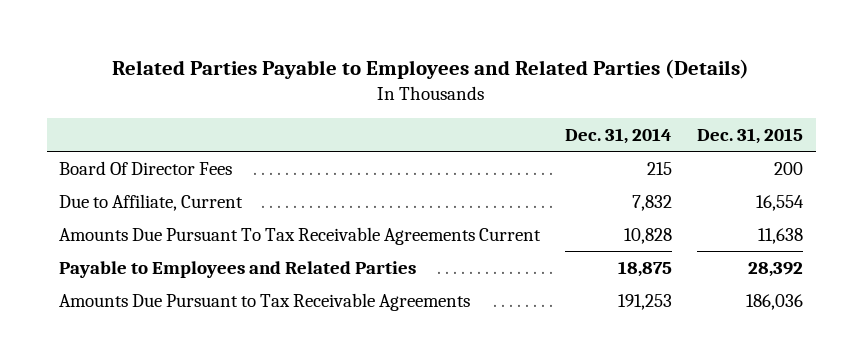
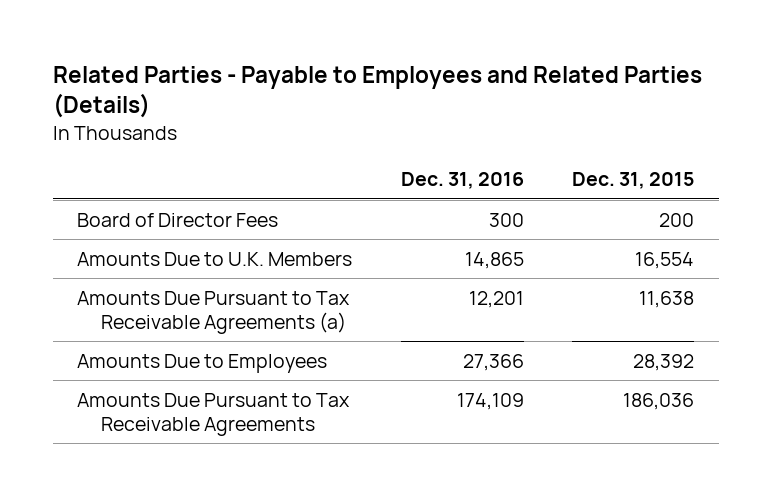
- Related Parties Payable to Employees and Related Parties (Details)
+ Related Parties - Payable to Employees and Related Parties (Details)
- | Dec. 31, 2014 | Dec. 31, 2015
+ | Dec. 31, 2016 | Dec. 31, 2015
- Board Of Director Fees | 215 | 200
- Due to Affiliate, Current | 7,832 | 16,554
- Amounts Due Pursuant To Tax Receivable Agreements Current | 10,828 | 11,638
- Payable to Employees and Related Parties | 18,875 | 28,392
+ Board of Director Fees | 300 | 200
+ Amounts Due to U.K. Members | 14,865 | 16,554
+ Amounts Due Pursuant to Tax Receivable Agreements (a) | 12,201 | 11,638
+ Amounts Due to Employees | 27,366 | 28,392

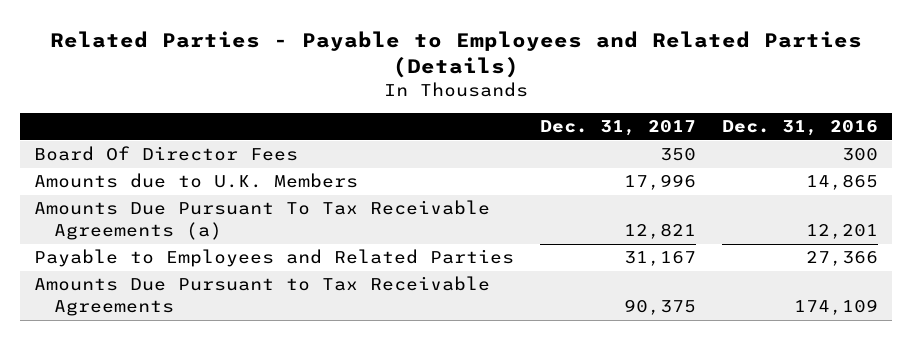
- | Dec. 31, 2016 | Dec. 31, 2015
+ | Dec. 31, 2017 | Dec. 31, 2016
- Board of Director Fees | 300 | 200
- Amounts Due to U.K. Members | 14,865 | 16,554
- Amounts Due Pursuant to Tax Receivable Agreements (a) | 12,201 | 11,638
- Amounts Due to Employees | 27,366 | 28,392
+ Board Of Director Fees | 350 | 300
+ Amounts due to U.K. Members | 17,996 | 14,865
+ Amounts Due Pursuant To Tax Receivable Agreements (a) | 12,821 | 12,201
+ Payable to Employees and Related Parties | 31,167 | 27,366

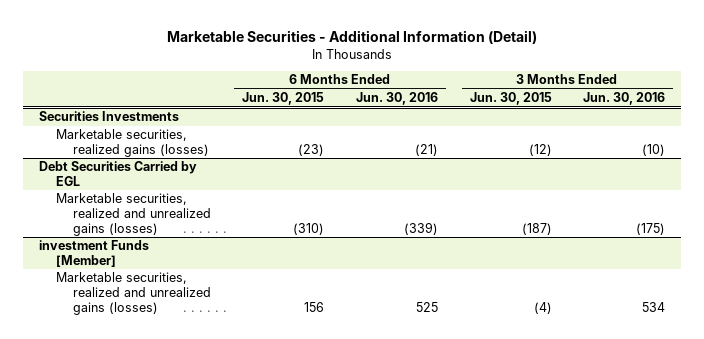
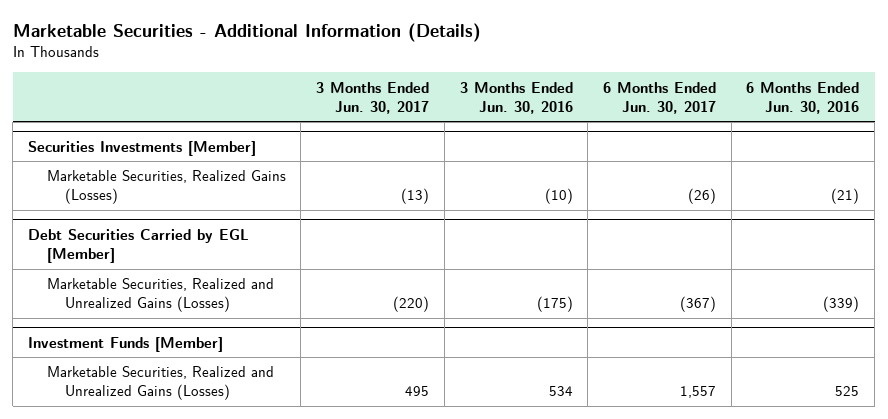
- Marketable Securities - Additional Information (Detail)
+ Marketable Securities - Additional Information (Details)
- | 6 Months Ended Jun. 30, 2015 | 6 Months Ended Jun. 30, 2016 | 3 Months Ended Jun. 30, 2015 | 3 Months Ended Jun. 30, 2016
+ | 3 Months Ended Jun. 30, 2017 | 3 Months Ended Jun. 30, 2016 | 6 Months Ended Jun. 30, 2017 | 6 Months Ended Jun. 30, 2016
- Securities Investments
- Marketable securities, realized gains (losses) | (23) | (21) | (12) | (10)
- Debt Securities Carried by EGL
- Marketable securities, realized and unrealized gains (losses) | (310) | (339) | (187) | (175)
- investment Funds [Member]
- Marketable securities, realized and unrealized gains (losses) | 156 | 525 | (4) | 534
+ Securities Investments [Member]
+ Marketable Securities, Realized Gains (Losses) | (13) | (10) | (26) | (21)
+ Debt Securities Carried by EGL [Member]
+ Marketable Securities, Realized and Unrealized Gains (Losses) | (220) | (175) | (367) | (339)
+ Investment Funds [Member]
+ Marketable Securities, Realized and Unrealized Gains (Losses) | 495 | 534 | 1,557 | 525

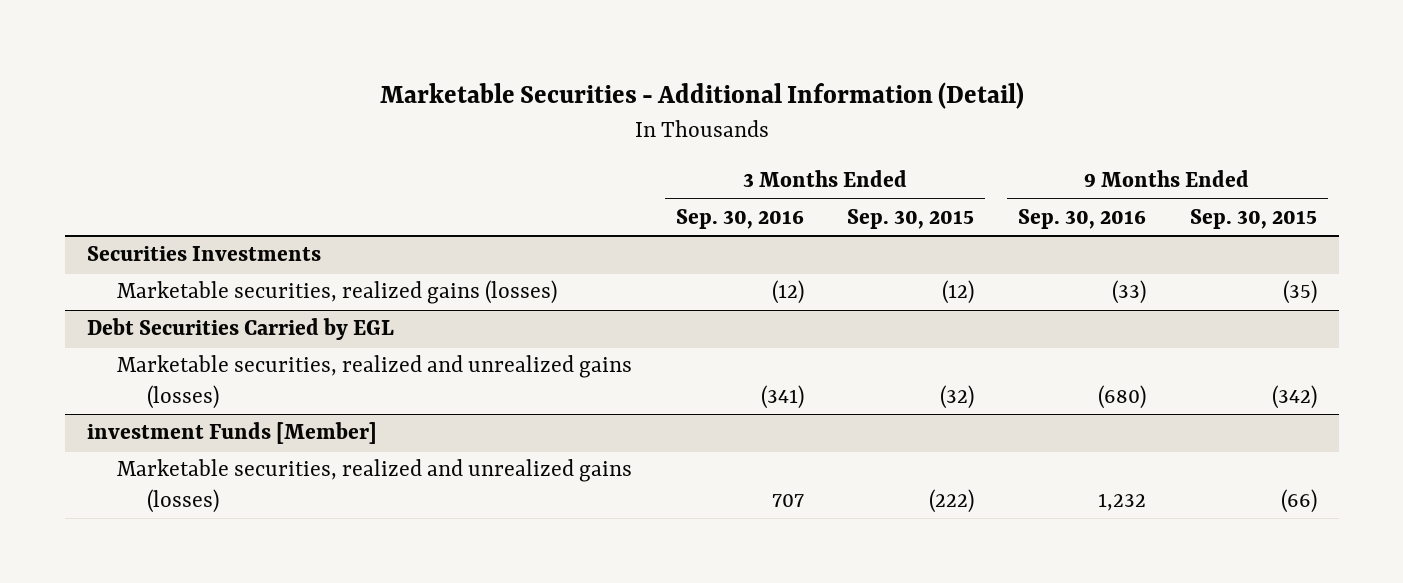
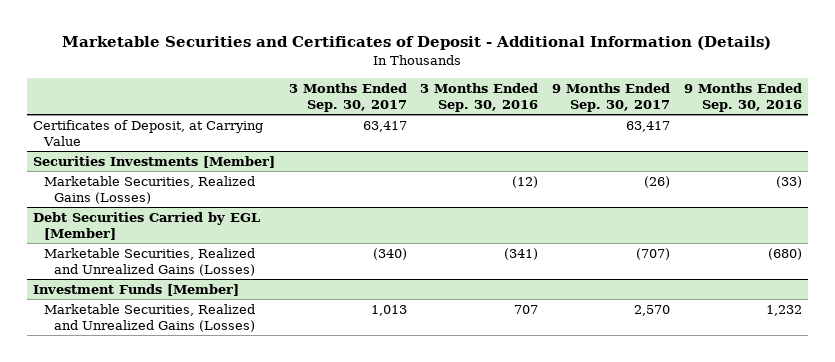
- Marketable Securities - Additional Information (Detail)
+ Marketable Securities and Certificates of Deposit - Additional Information (Details)
- | 3 Months Ended Sep. 30, 2016 | 3 Months Ended Sep. 30, 2015 | 9 Months Ended Sep. 30, 2016 | 9 Months Ended Sep. 30, 2015
+ | 3 Months Ended Sep. 30, 2017 | 3 Months Ended Sep. 30, 2016 | 9 Months Ended Sep. 30, 2017 | 9 Months Ended Sep. 30, 2016
- Securities Investments
- Marketable securities, realized gains (losses) | (12) | (12) | (33) | (35)
- Debt Securities Carried by EGL
- Marketable securities, realized and unrealized gains (losses) | (341) | (32) | (680) | (342)
- investment Funds [Member]
- Marketable securities, realized and unrealized gains (losses) | 707 | (222) | 1,232 | (66)
+ Certificates of Deposit, at Carrying Value | 63,417 | | 63,417 |
+ Securities Investments [Member]
+ Marketable Securities, Realized Gains (Losses) | | (12) | (26) | (33)
+ Debt Securities Carried by EGL [Member]
+ Marketable Securities, Realized and Unrealized Gains (Losses) | (340) | (341) | (707) | (680)
+ Investment Funds [Member]
+ Marketable Securities, Realized and Unrealized Gains (Losses) | 1,013 | 707 | 2,570 | 1,232

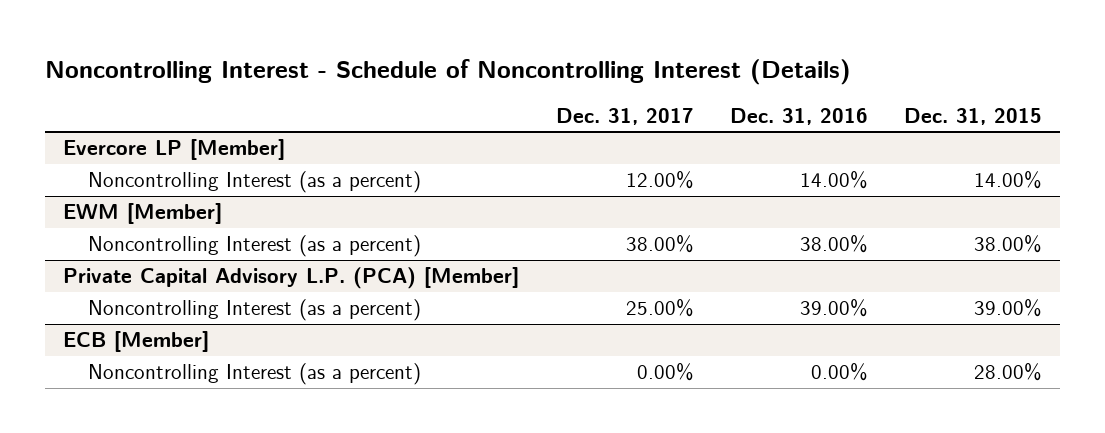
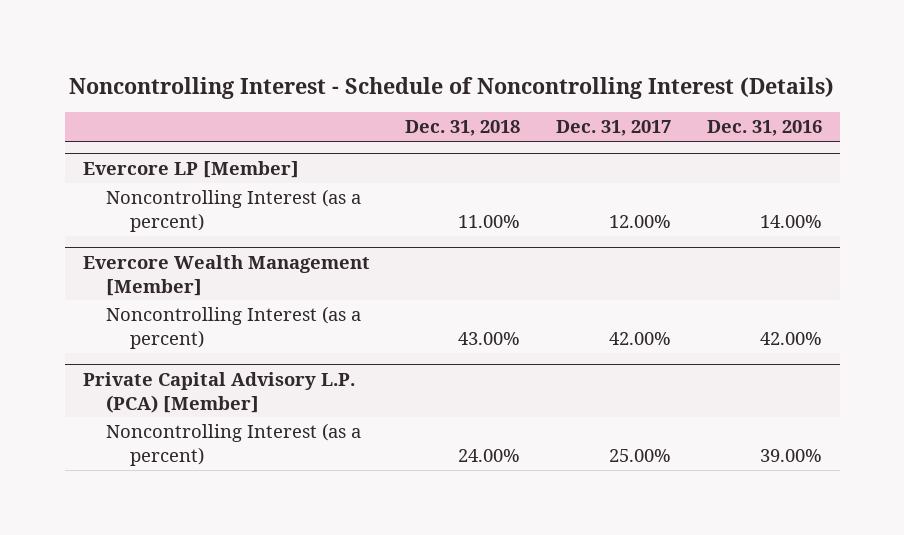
- | Dec. 31, 2017 | Dec. 31, 2016 | Dec. 31, 2015
+ | Dec. 31, 2018 | Dec. 31, 2017 | Dec. 31, 2016
- EWM [Member]
- Noncontrolling Interest (as a percent) | 38.00% | 38.00% | 38.00%
+ Evercore Wealth Management [Member]
+ Noncontrolling Interest (as a percent) | 43.00% | 42.00% | 42.00%
- ECB [Member]
- Noncontrolling Interest (as a percent) | 0.00% | 0.00% | 28.00%

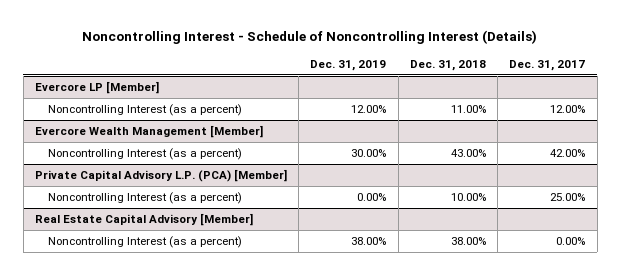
- | Dec. 31, 2018 | Dec. 31, 2017 | Dec. 31, 2016
+ | Dec. 31, 2019 | Dec. 31, 2018 | Dec. 31, 2017
@ Private Capital Advisory L.P. (PCA) [Member]
- Noncontrolling Interest (as a percent) | 24.00% | 25.00% | 39.00%
+ Noncontrolling Interest (as a percent) | 0.00% | 10.00% | 25.00%
+ Real Estate Capital Advisory [Member]
+ Noncontrolling Interest (as a percent) | 38.00% | 38.00% | 0.00%

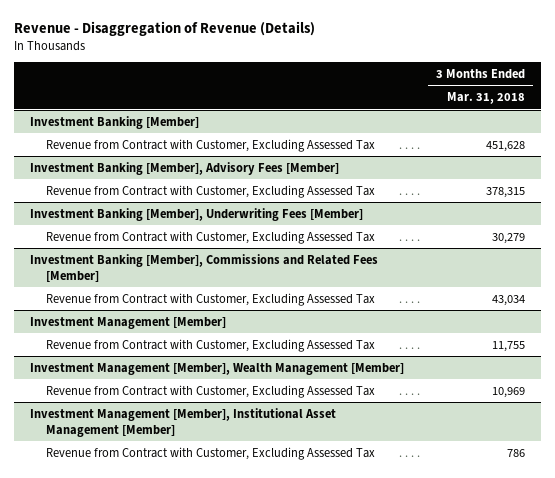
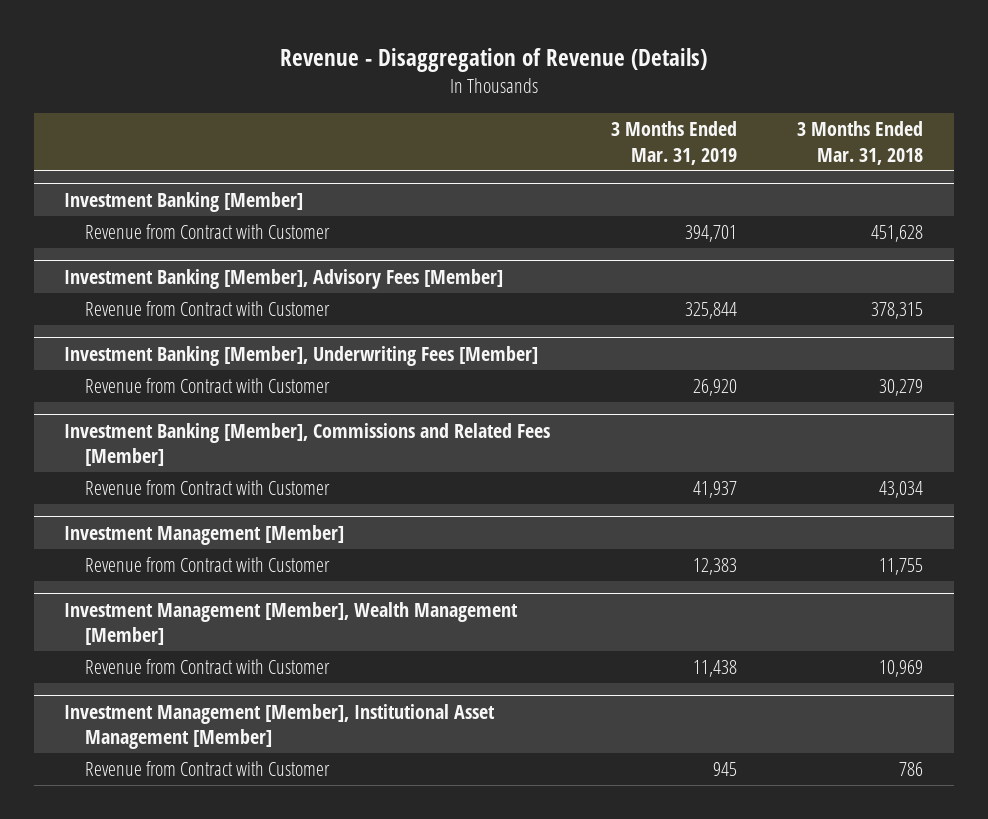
- | 3 Months Ended Mar. 31, 2018
+ | 3 Months Ended Mar. 31, 2019 | 3 Months Ended Mar. 31, 2018
@ Investment Banking [Member]
- Revenue from Contract with Customer, Excluding Assessed Tax | 451,628
+ Revenue from Contract with Customer | 394,701 | 451,628
@ Investment Banking [Member], Advisory Fees [Member]
- Revenue from Contract with Customer, Excluding Assessed Tax | 378,315
+ Revenue from Contract with Customer | 325,844 | 378,315
@ Investment Banking [Member], Underwriting Fees [Member]
- Revenue from Contract with Customer, Excluding Assessed Tax | 30,279
+ Revenue from Contract with Customer | 26,920 | 30,279
@ Investment Banking [Member], Commissions and Related Fees [Member]
- Revenue from Contract with Customer, Excluding Assessed Tax | 43,034
+ Revenue from Contract with Customer | 41,937 | 43,034
@ Investment Management [Member]
- Revenue from Contract with Customer, Excluding Assessed Tax | 11,755
+ Revenue from Contract with Customer | 12,383 | 11,755
@ Investment Management [Member], Wealth Management [Member]
- Revenue from Contract with Customer, Excluding Assessed Tax | 10,969
+ Revenue from Contract with Customer | 11,438 | 10,969
@ Investment Management [Member], Institutional Asset Management [Member]
- Revenue from Contract with Customer, Excluding Assessed Tax | 786
+ Revenue from Contract with Customer | 945 | 786

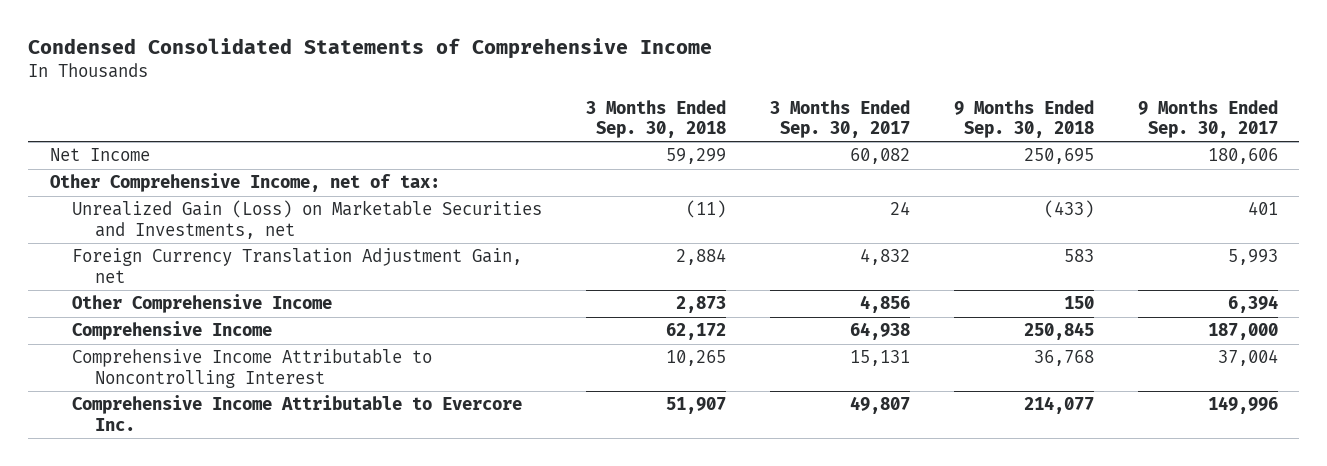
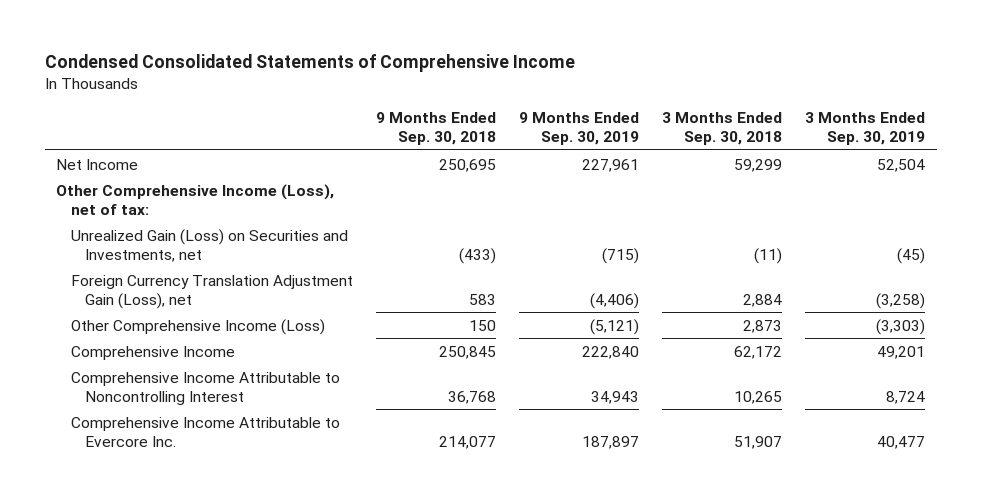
- | 3 Months Ended Sep. 30, 2018 | 3 Months Ended Sep. 30, 2017 | 9 Months Ended Sep. 30, 2018 | 9 Months Ended Sep. 30, 2017
+ | 9 Months Ended Sep. 30, 2018 | 9 Months Ended Sep. 30, 2019 | 3 Months Ended Sep. 30, 2018 | 3 Months Ended Sep. 30, 2019
- Other Comprehensive Income, net of tax:
- Unrealized Gain (Loss) on Marketable Securities and Investments, net | (11) | 24 | (433) | 401
- Foreign Currency Translation Adjustment Gain, net | 2,884 | 4,832 | 583 | 5,993
- Other Comprehensive Income | 2,873 | 4,856 | 150 | 6,394
+ Other Comprehensive Income (Loss), net of tax:
+ Unrealized Gain (Loss) on Securities and Investments, net | (433) | (715) | (11) | (45)
+ Foreign Currency Translation Adjustment Gain (Loss), net | 583 | (4,406) | 2,884 | (3,258)
+ Other Comprehensive Income (Loss) | 150 | (5,121) | 2,873 | (3,303)

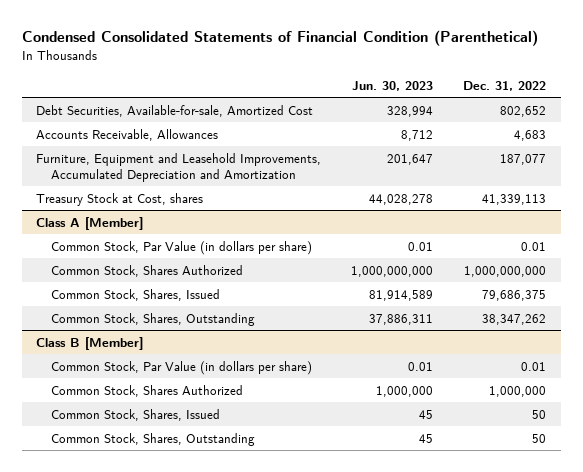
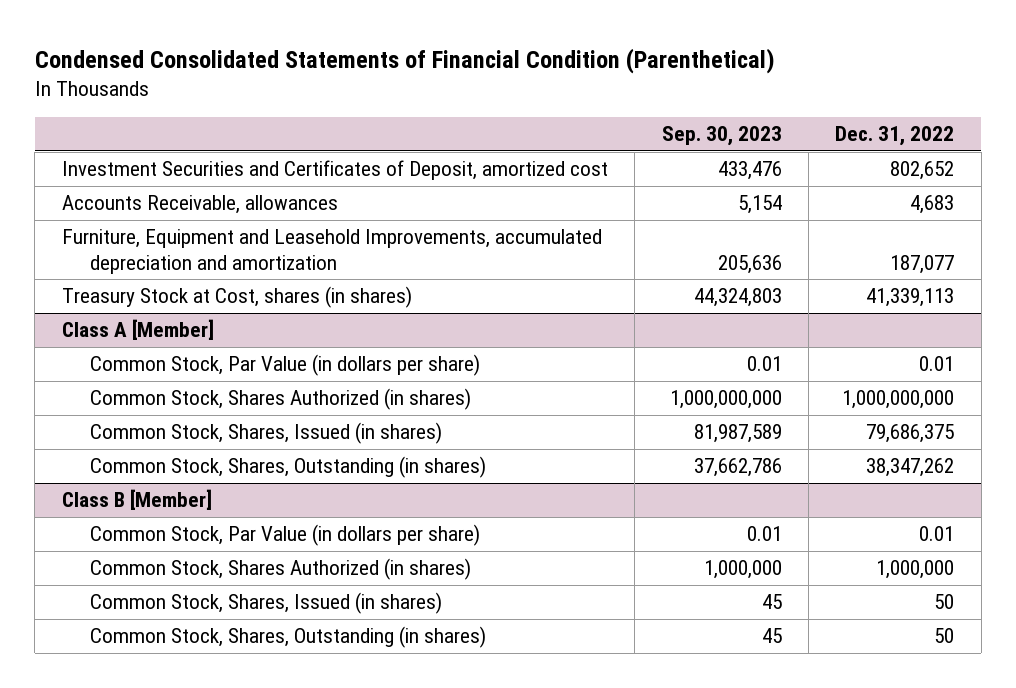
- | Jun. 30, 2023 | Dec. 31, 2022
+ | Sep. 30, 2023 | Dec. 31, 2022
- Debt Securities, Available-for-sale, Amortized Cost | 328,994 | 802,652
- Accounts Receivable, Allowances | 8,712 | 4,683
- Furniture, Equipment and Leasehold Improvements, Accumulated Depreciation and Amortization | 201,647 | 187,077
- Treasury Stock at Cost, shares | 44,028,278 | 41,339,113
+ Investment Securities and Certificates of Deposit, amortized cost | 433,476 | 802,652
+ Accounts Receivable, allowances | 5,154 | 4,683
+ Furniture, Equipment and Leasehold Improvements, accumulated depreciation and amortization | 205,636 | 187,077
+ Treasury Stock at Cost, shares (in shares) | 44,324,803 | 41,339,113
@ Class A [Member]
- Common Stock, Shares Authorized | 1,000,000,000 | 1,000,000,000
- Common Stock, Shares, Issued | 81,914,589 | 79,686,375
- Common Stock, Shares, Outstanding | 37,886,311 | 38,347,262
+ Common Stock, Shares Authorized (in shares) | 1,000,000,000 | 1,000,000,000
+ Common Stock, Shares, Issued (in shares) | 81,987,589 | 79,686,375
+ Common Stock, Shares, Outstanding (in shares) | 37,662,786 | 38,347,262
@ Class B [Member]
- Common Stock, Shares Authorized | 1,000,000 | 1,000,000
- Common Stock, Shares, Issued | 45 | 50
- Common Stock, Shares, Outstanding | 45 | 50
+ Common Stock, Shares Authorized (in shares) | 1,000,000 | 1,000,000
+ Common Stock, Shares, Issued (in shares) | 45 | 50
+ Common Stock, Shares, Outstanding (in shares) | 45 | 50

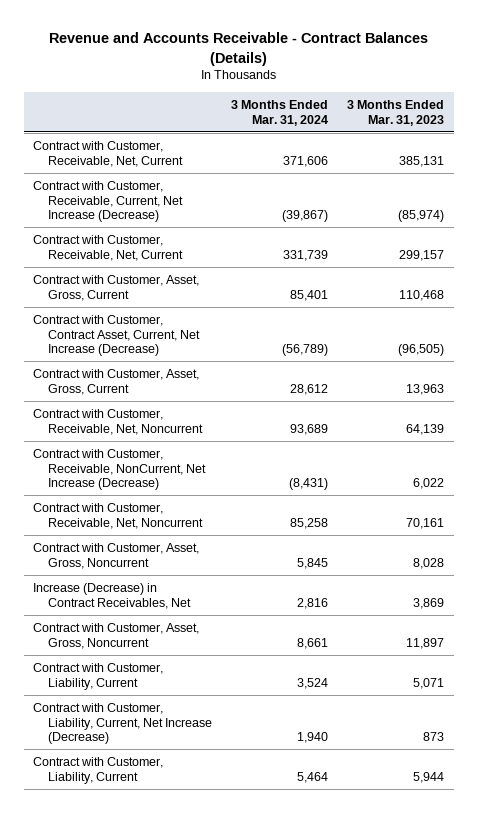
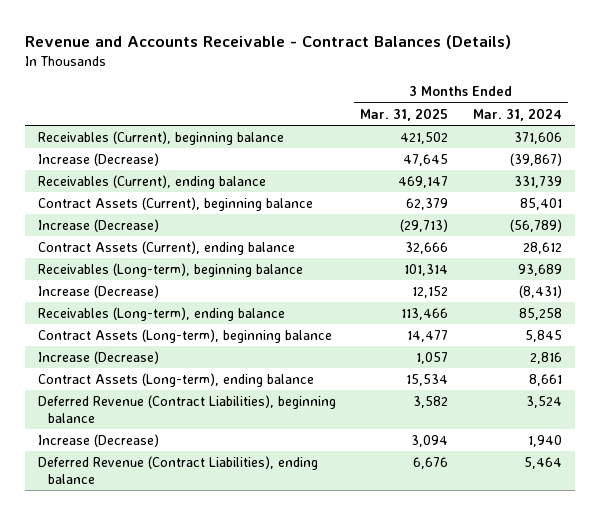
- | 3 Months Ended Mar. 31, 2024 | 3 Months Ended Mar. 31, 2023
+ | 3 Months Ended Mar. 31, 2025 | 3 Months Ended Mar. 31, 2024
- Contract with Customer, Receivable, Net, Current | 371,606 | 385,131
- Contract with Customer, Receivable, Current, Net Increase (Decrease) | (39,867) | (85,974)
- Contract with Customer, Receivable, Net, Current | 331,739 | 299,157
- Contract with Customer, Asset, Gross, Current | 85,401 | 110,468
- Contract with Customer, Contract Asset, Current, Net Increase (Decrease) | (56,789) | (96,505)
- Contract with Customer, Asset, Gross, Current | 28,612 | 13,963
- Contract with Customer, Receivable, Net, Noncurrent | 93,689 | 64,139
- Contract with Customer, Receivable, NonCurrent, Net Increase (Decrease) | (8,431) | 6,022
- Contract with Customer, Receivable, Net, Noncurrent | 85,258 | 70,161
- Contract with Customer, Asset, Gross, Noncurrent | 5,845 | 8,028
- Increase (Decrease) in Contract Receivables, Net | 2,816 | 3,869
- Contract with Customer, Asset, Gross, Noncurrent | 8,661 | 11,897
- Contract with Customer, Liability, Current | 3,524 | 5,071
- Contract with Customer, Liability, Current, Net Increase (Decrease) | 1,940 | 873
- Contract with Customer, Liability, Current | 5,464 | 5,944
+ Receivables (Current), beginning balance | 421,502 | 371,606
+ Increase (Decrease) | 47,645 | (39,867)
+ Receivables (Current), ending balance | 469,147 | 331,739
+ Contract Assets (Current), beginning balance | 62,379 | 85,401
+ Increase (Decrease) | (29,713) | (56,789)
+ Contract Assets (Current), ending balance | 32,666 | 28,612
+ Receivables (Long-term), beginning balance | 101,314 | 93,689
+ Increase (Decrease) | 12,152 | (8,431)
+ Receivables (Long-term), ending balance | 113,466 | 85,258
+ Contract Assets (Long-term), beginning balance | 14,477 | 5,845
+ Increase (Decrease) | 1,057 | 2,816
+ Contract Assets (Long-term), ending balance | 15,534 | 8,661
+ Deferred Revenue (Contract Liabilities), beginning balance | 3,582 | 3,524
+ Increase (Decrease) | 3,094 | 1,940
+ Deferred Revenue (Contract Liabilities), ending balance | 6,676 | 5,464

